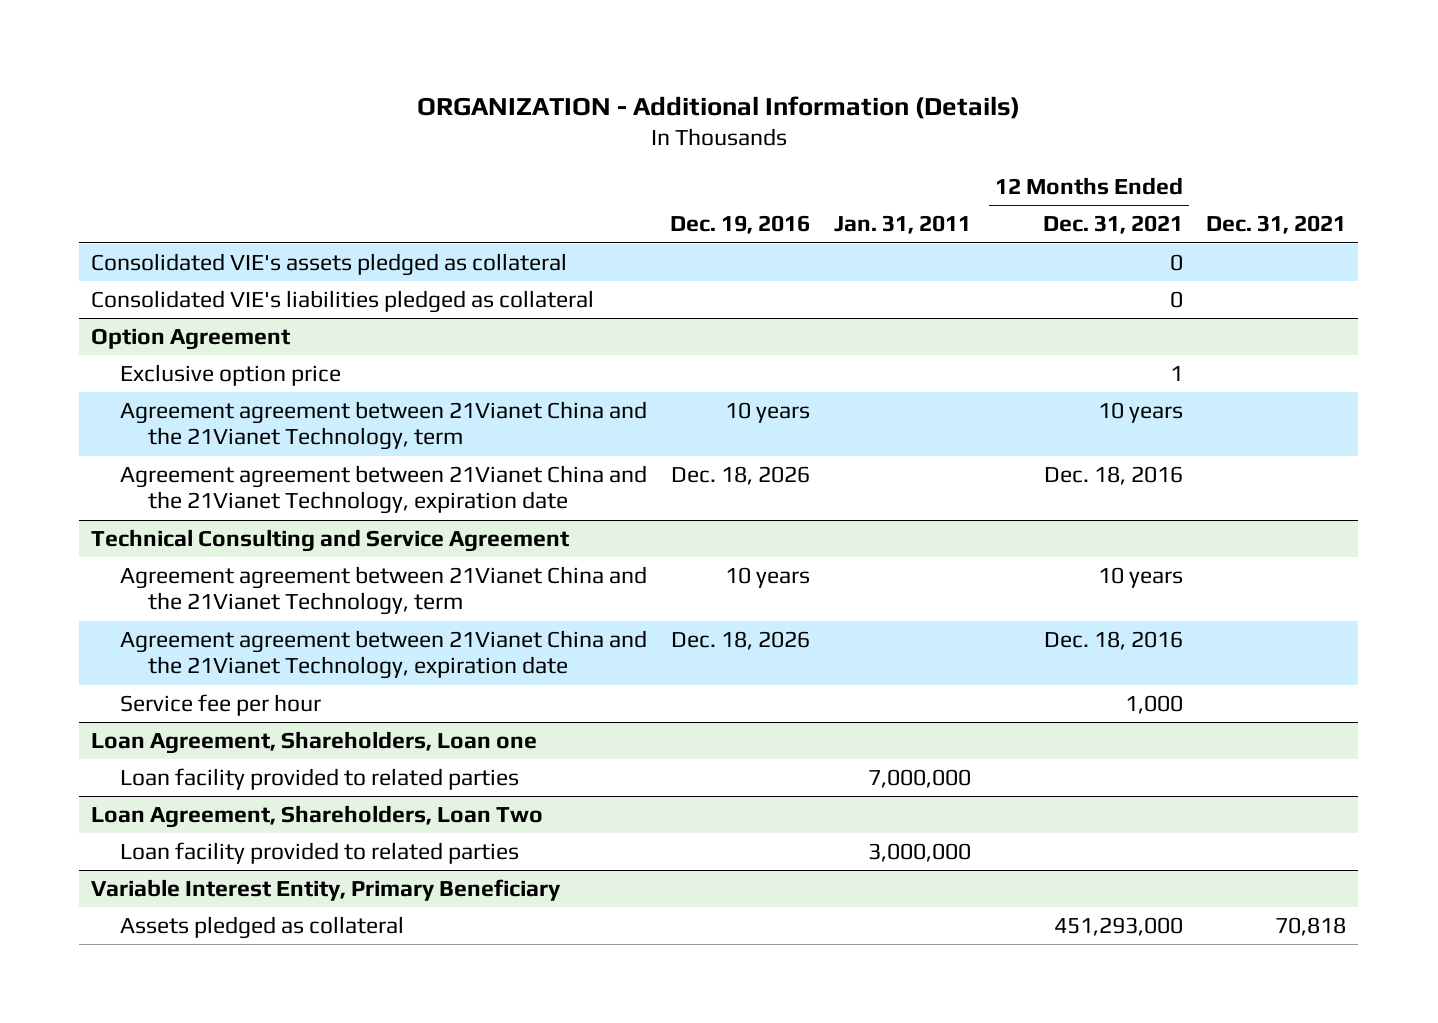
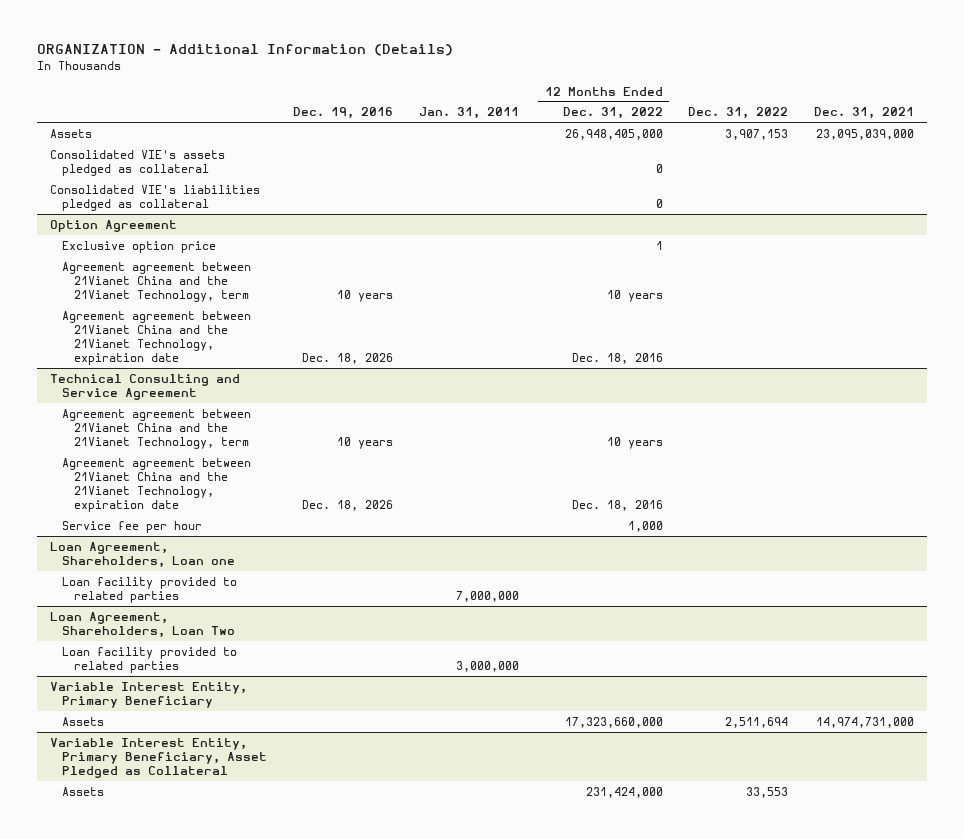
- | Dec. 19, 2016 | Jan. 31, 2011 | 12 Months Ended Dec. 31, 2021 | Dec. 31, 2021
+ | Dec. 19, 2016 | Jan. 31, 2011 | 12 Months Ended Dec. 31, 2022 | Dec. 31, 2022 | Dec. 31, 2021
+ Assets | | | 26,948,405,000 | 3,907,153 | 23,095,039,000
@ Variable Interest Entity, Primary Beneficiary
- Assets pledged as collateral | | | 451,293,000 | 70,818
+ Assets | | | 17,323,660,000 | 2,511,694 | 14,974,731,000
+ Variable Interest Entity, Primary Beneficiary, Asset Pledged as Collateral
+ Assets | | | 231,424,000 | 33,553 |

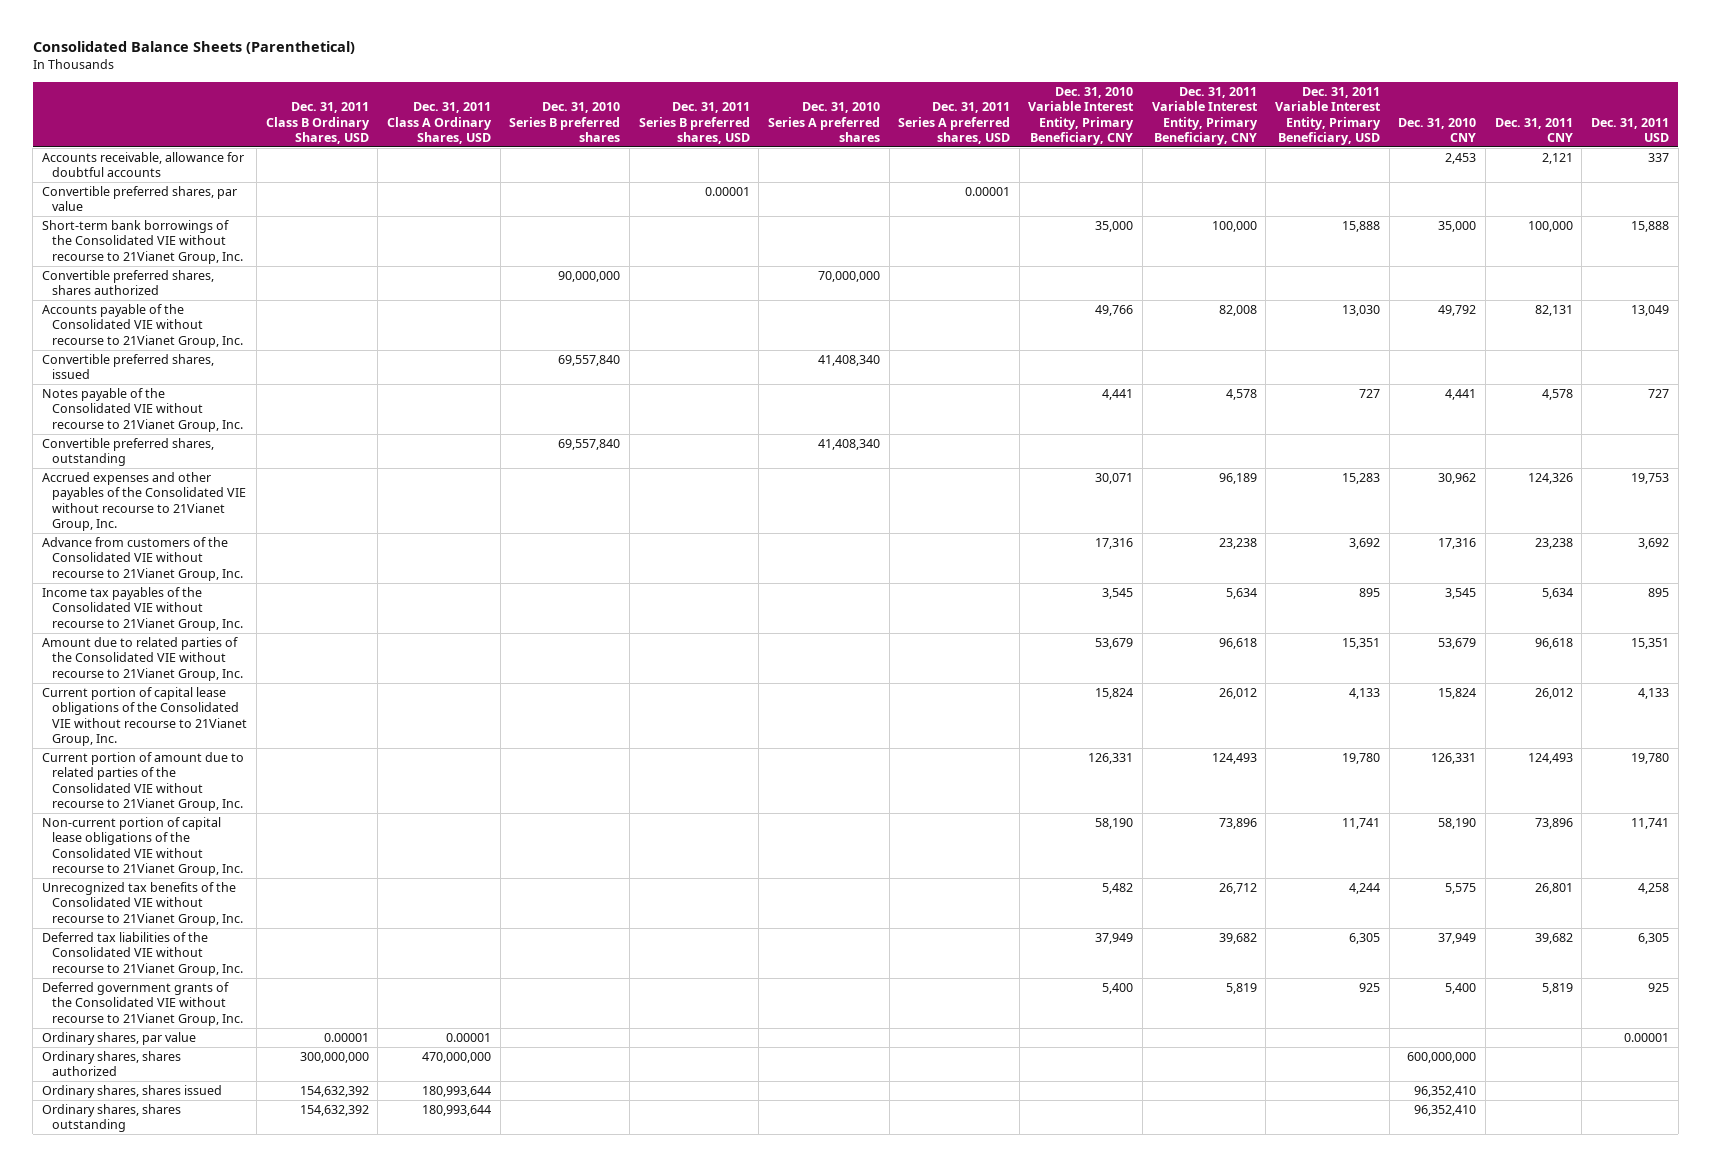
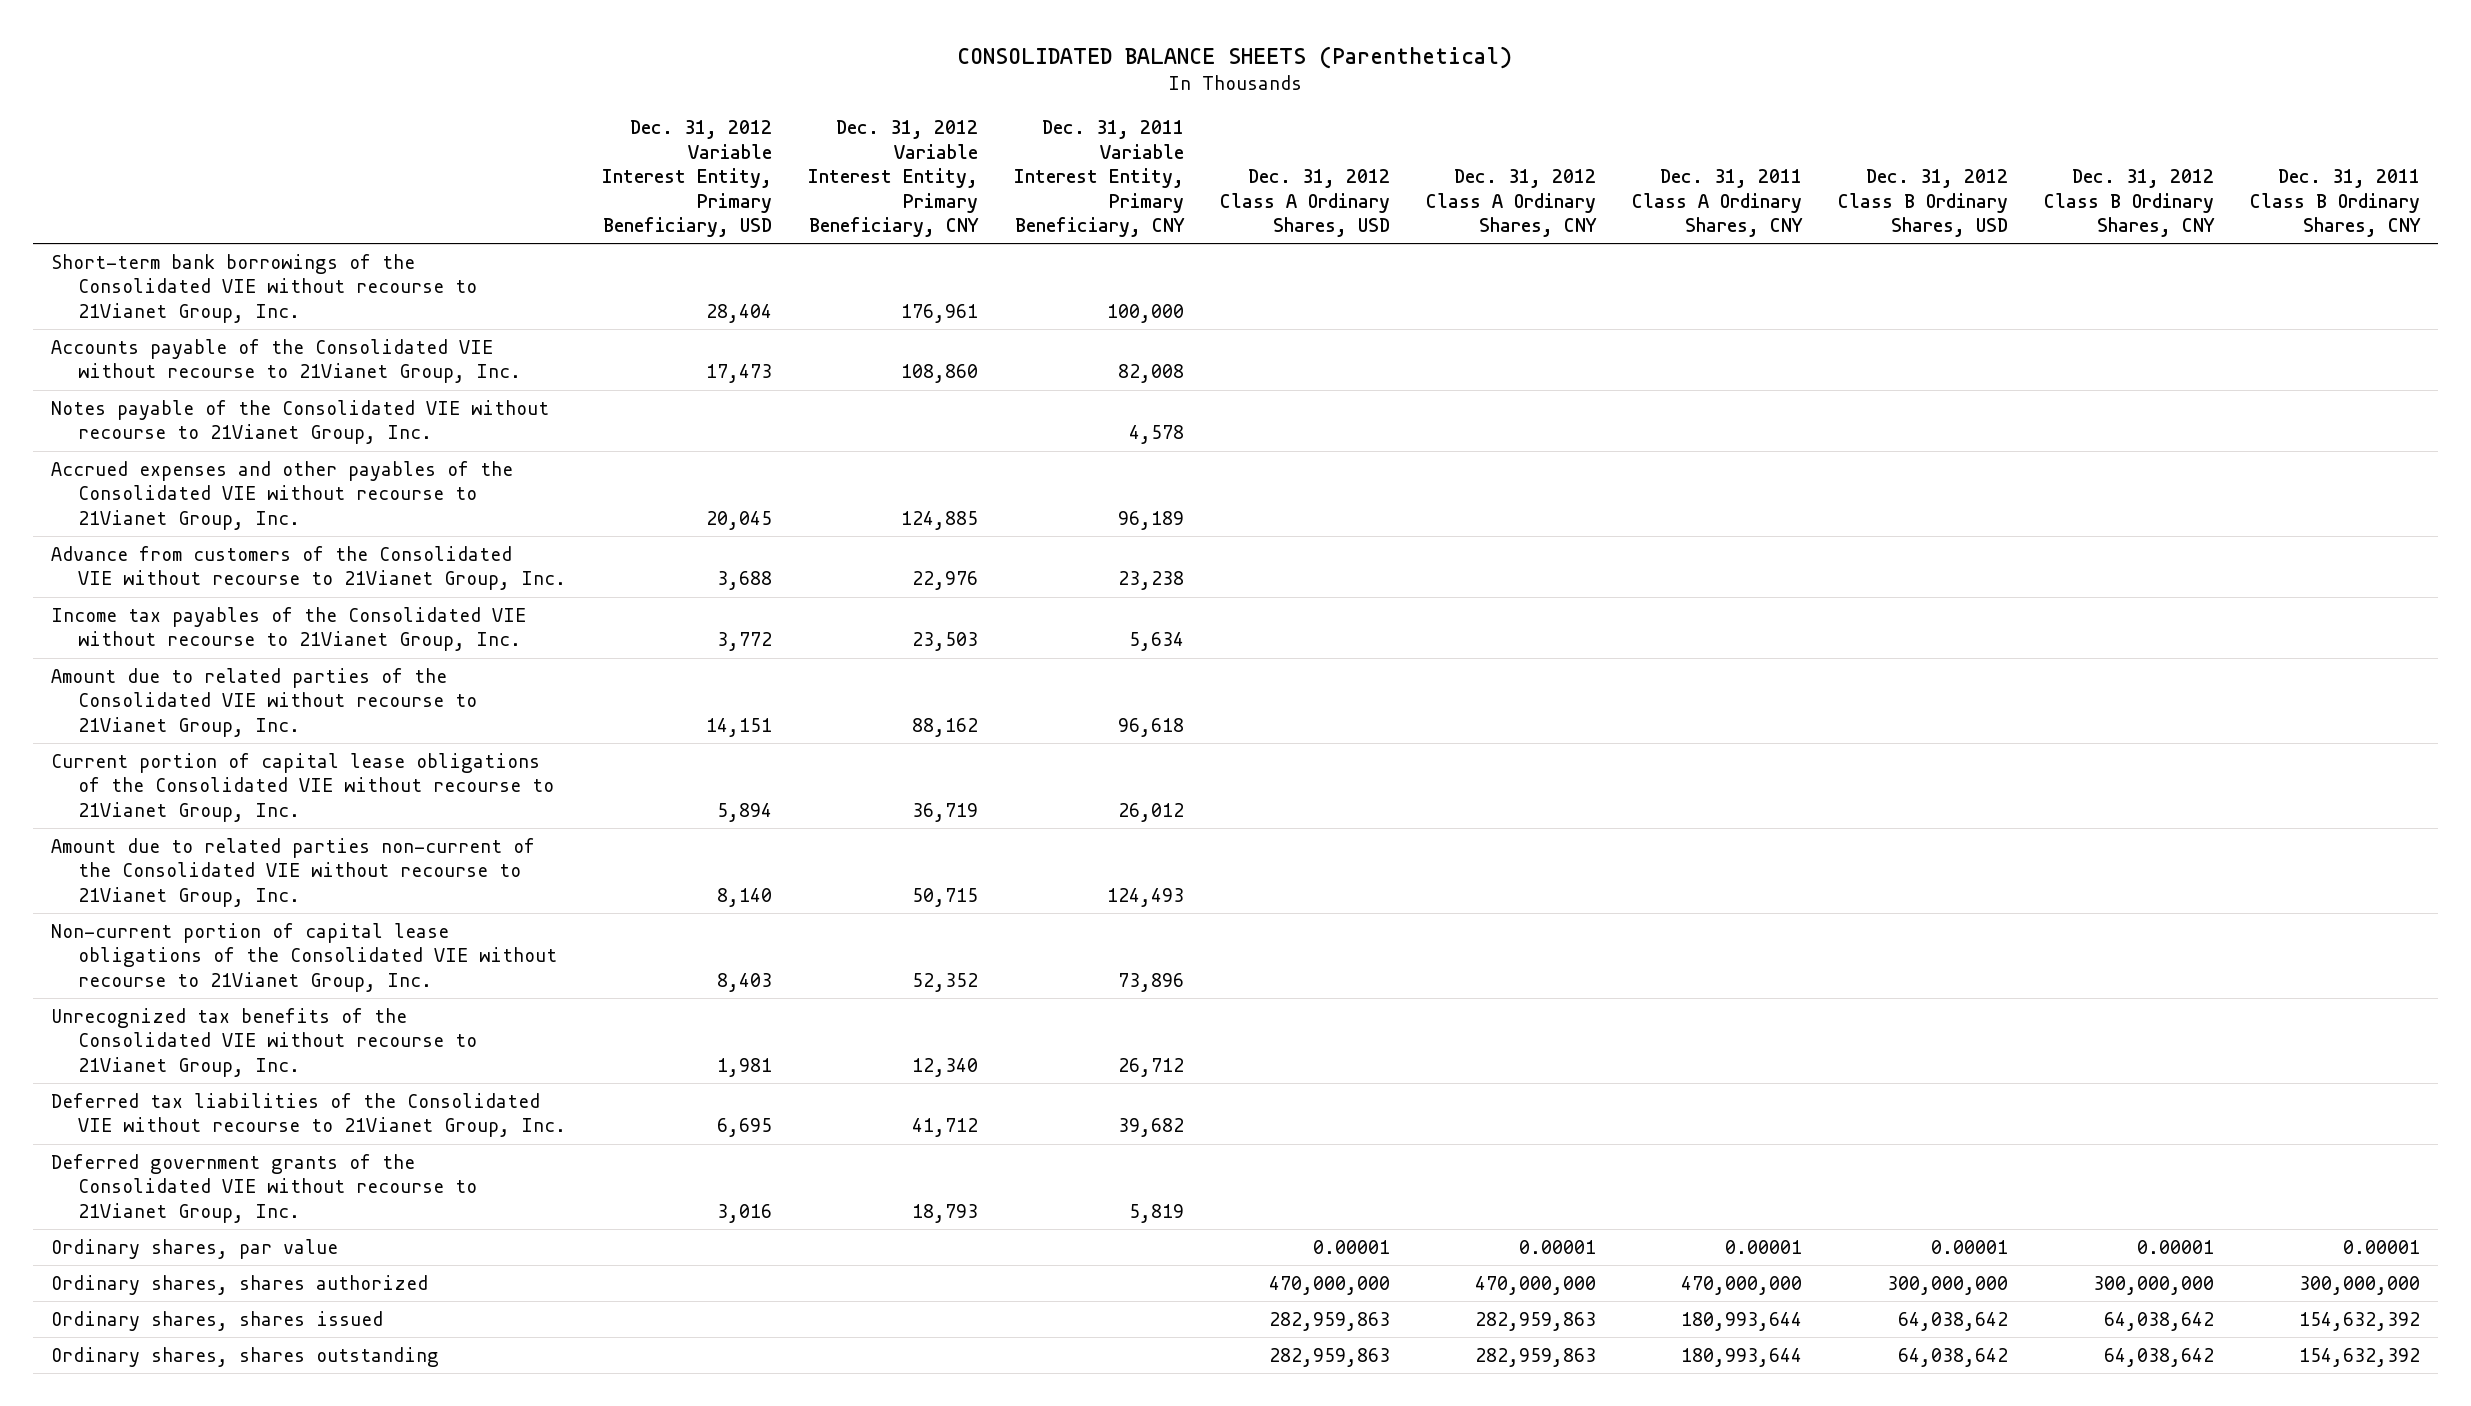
- Consolidated Balance Sheets (Parenthetical)
+ CONSOLIDATED BALANCE SHEETS (Parenthetical)
- | Dec. 31, 2011 Class B Ordinary Shares, USD | Dec. 31, 2011 Class A Ordinary Shares, USD | Dec. 31, 2010 Series B preferred shares | Dec. 31, 2011 Series B preferred shares, USD | Dec. 31, 2010 Series A preferred shares | Dec. 31, 2011 Series A preferred shares, USD | Dec. 31, 2010 Variable Interest Entity, Primary Beneficiary, CNY | Dec. 31, 2011 Variable Interest Entity, Primary Beneficiary, CNY | Dec. 31, 2011 Variable Interest Entity, Primary Beneficiary, USD | Dec. 31, 2010 CNY | Dec. 31, 2011 CNY | Dec. 31, 2011 USD
+ | Dec. 31, 2012 Variable Interest Entity, Primary Beneficiary, USD | Dec. 31, 2012 Variable Interest Entity, Primary Beneficiary, CNY | Dec. 31, 2011 Variable Interest Entity, Primary Beneficiary, CNY | Dec. 31, 2012 Class A Ordinary Shares, USD | Dec. 31, 2012 Class A Ordinary Shares, CNY | Dec. 31, 2011 Class A Ordinary Shares, CNY | Dec. 31, 2012 Class B Ordinary Shares, USD | Dec. 31, 2012 Class B Ordinary Shares, CNY | Dec. 31, 2011 Class B Ordinary Shares, CNY
- Accounts receivable, allowance for doubtful accounts | | | | | | | | | | 2,453 | 2,121 | 337
- Convertible preferred shares, par value | | | | 0.00001 | | 0.00001 | | | | | |
- Convertible preferred shares, shares authorized | | | 90,000,000 | | 70,000,000 | | | | | | |
- Convertible preferred shares, issued | | | 69,557,840 | | 41,408,340 | | | | | | |
- Convertible preferred shares, outstanding | | | 69,557,840 | | 41,408,340 | | | | | | |
- Current portion of amount due to related parties of the Consolidated VIE without recourse to 21Vianet Group, Inc. | | | | | | | 126,331 | 124,493 | 19,780 | 126,331 | 124,493 | 19,780
+ Amount due to related parties non-current of the Consolidated VIE without recourse to 21Vianet Group, Inc. | 8,140 | 50,715 | 124,493 | | | | | |

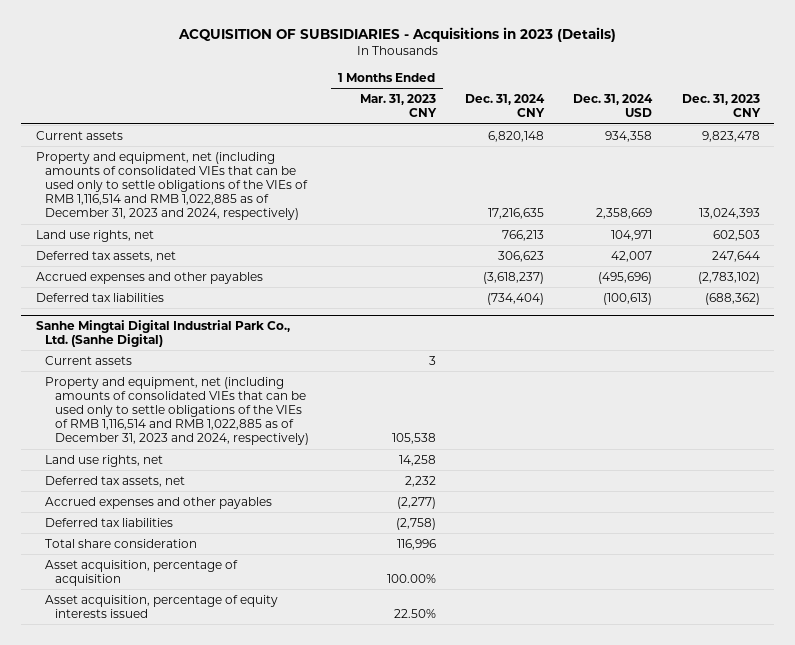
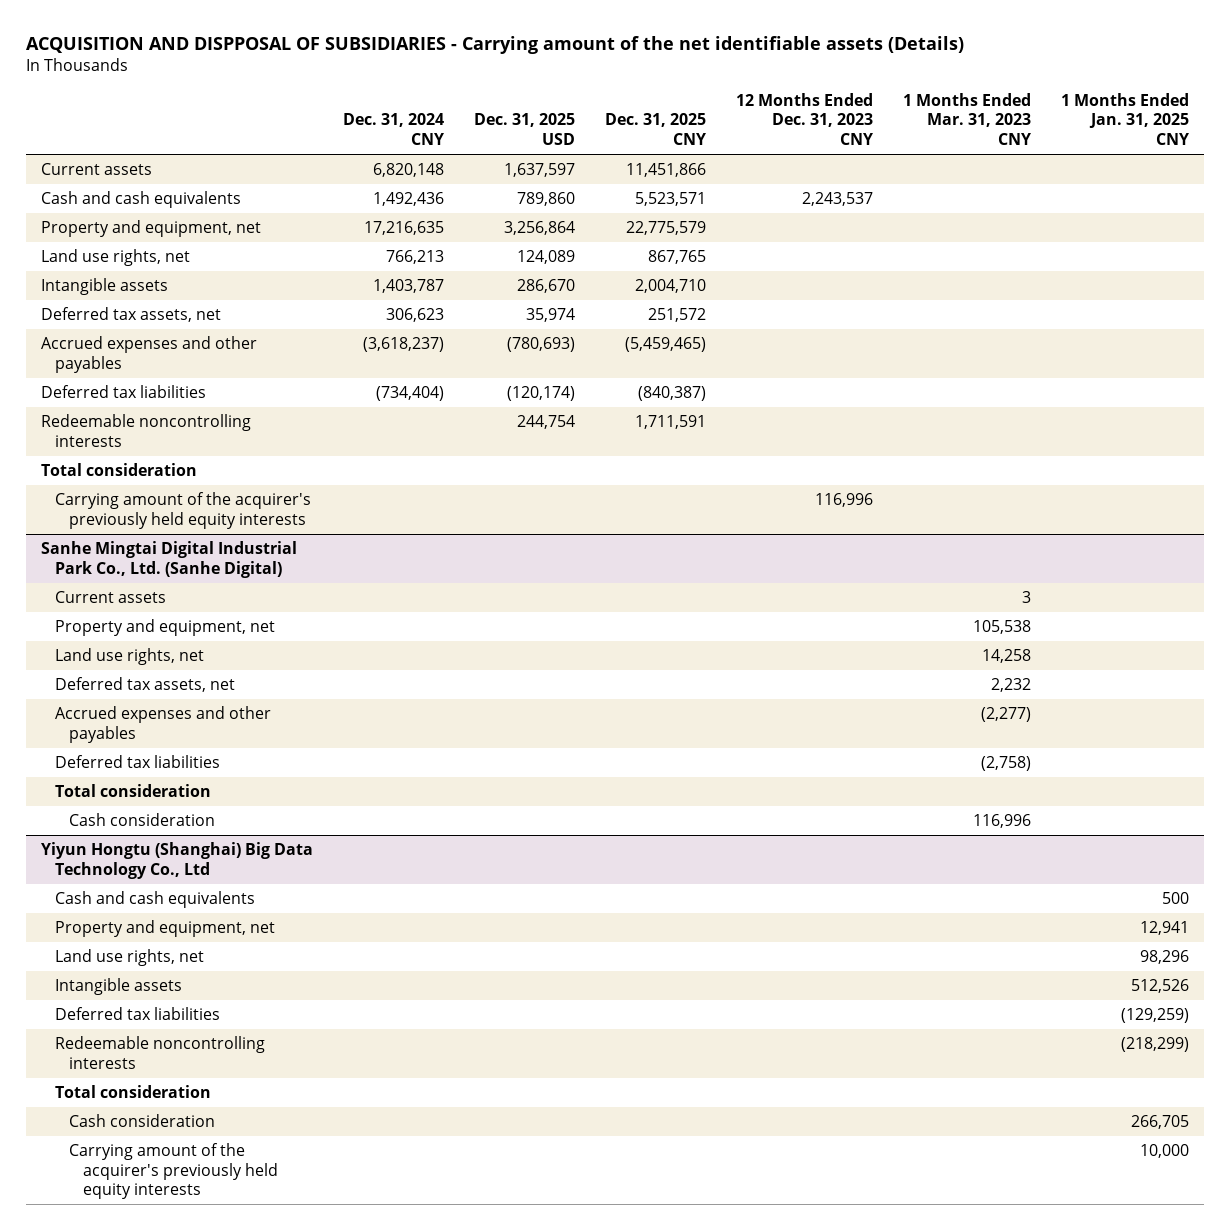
- ACQUISITION OF SUBSIDIARIES - Acquisitions in 2023 (Details)
+ ACQUISITION AND DISPPOSAL OF SUBSIDIARIES - Carrying amount of the net identifiable assets (Details)
- | 1 Months Ended Mar. 31, 2023 CNY | Dec. 31, 2024 CNY | Dec. 31, 2024 USD | Dec. 31, 2023 CNY
+ | Dec. 31, 2024 CNY | Dec. 31, 2025 USD | Dec. 31, 2025 CNY | 12 Months Ended Dec. 31, 2023 CNY | 1 Months Ended Mar. 31, 2023 CNY | 1 Months Ended Jan. 31, 2025 CNY
- Property and equipment, net (including amounts of consolidated VIEs that can be used only to settle obligations of the VIEs of RMB 1,116,514 and RMB 1,022,885 as of December 31, 2023 and 2024, respectively) | | 17,216,635 | 2,358,669 | 13,024,393
+ Cash and cash equivalents | 1,492,436 | 789,860 | 5,523,571 | 2,243,537 | |
+ Property and equipment, net | 17,216,635 | 3,256,864 | 22,775,579 | | |
+ Intangible assets | 1,403,787 | 286,670 | 2,004,710 | | |
+ Redeemable noncontrolling interests | | 244,754 | 1,711,591 | | |
+ Total consideration
+ Carrying amount of the acquirer's previously held equity interests | | | | 116,996 | |
@ Sanhe Mingtai Digital Industrial Park Co., Ltd. (Sanhe Digital)
- Property and equipment, net (including amounts of consolidated VIEs that can be used only to settle obligations of the VIEs of RMB 1,116,514 and RMB 1,022,885 as of December 31, 2023 and 2024, respectively) | 105,538 | | |
+ Property and equipment, net | | | | | 105,538 |
- Total share consideration | 116,996 | | |
- Asset acquisition, percentage of acquisition | 100.00% | | |
- Asset acquisition, percentage of equity interests issued | 22.50% | | |
+ Total consideration
+ Cash consideration | | | | | 116,996 |
+ Yiyun Hongtu (Shanghai) Big Data Technology Co., Ltd
+ Cash and cash equivalents | | | | | | 500
+ Property and equipment, net | | | | | | 12,941
+ Land use rights, net | | | | | | 98,296
+ Intangible assets | | | | | | 512,526
+ Deferred tax liabilities | | | | | | (129,259)
+ Redeemable noncontrolling interests | | | | | | (218,299)
+ Total consideration
+ Cash consideration | | | | | | 266,705
+ Carrying amount of the acquirer's previously held equity interests | | | | | | 10,000

